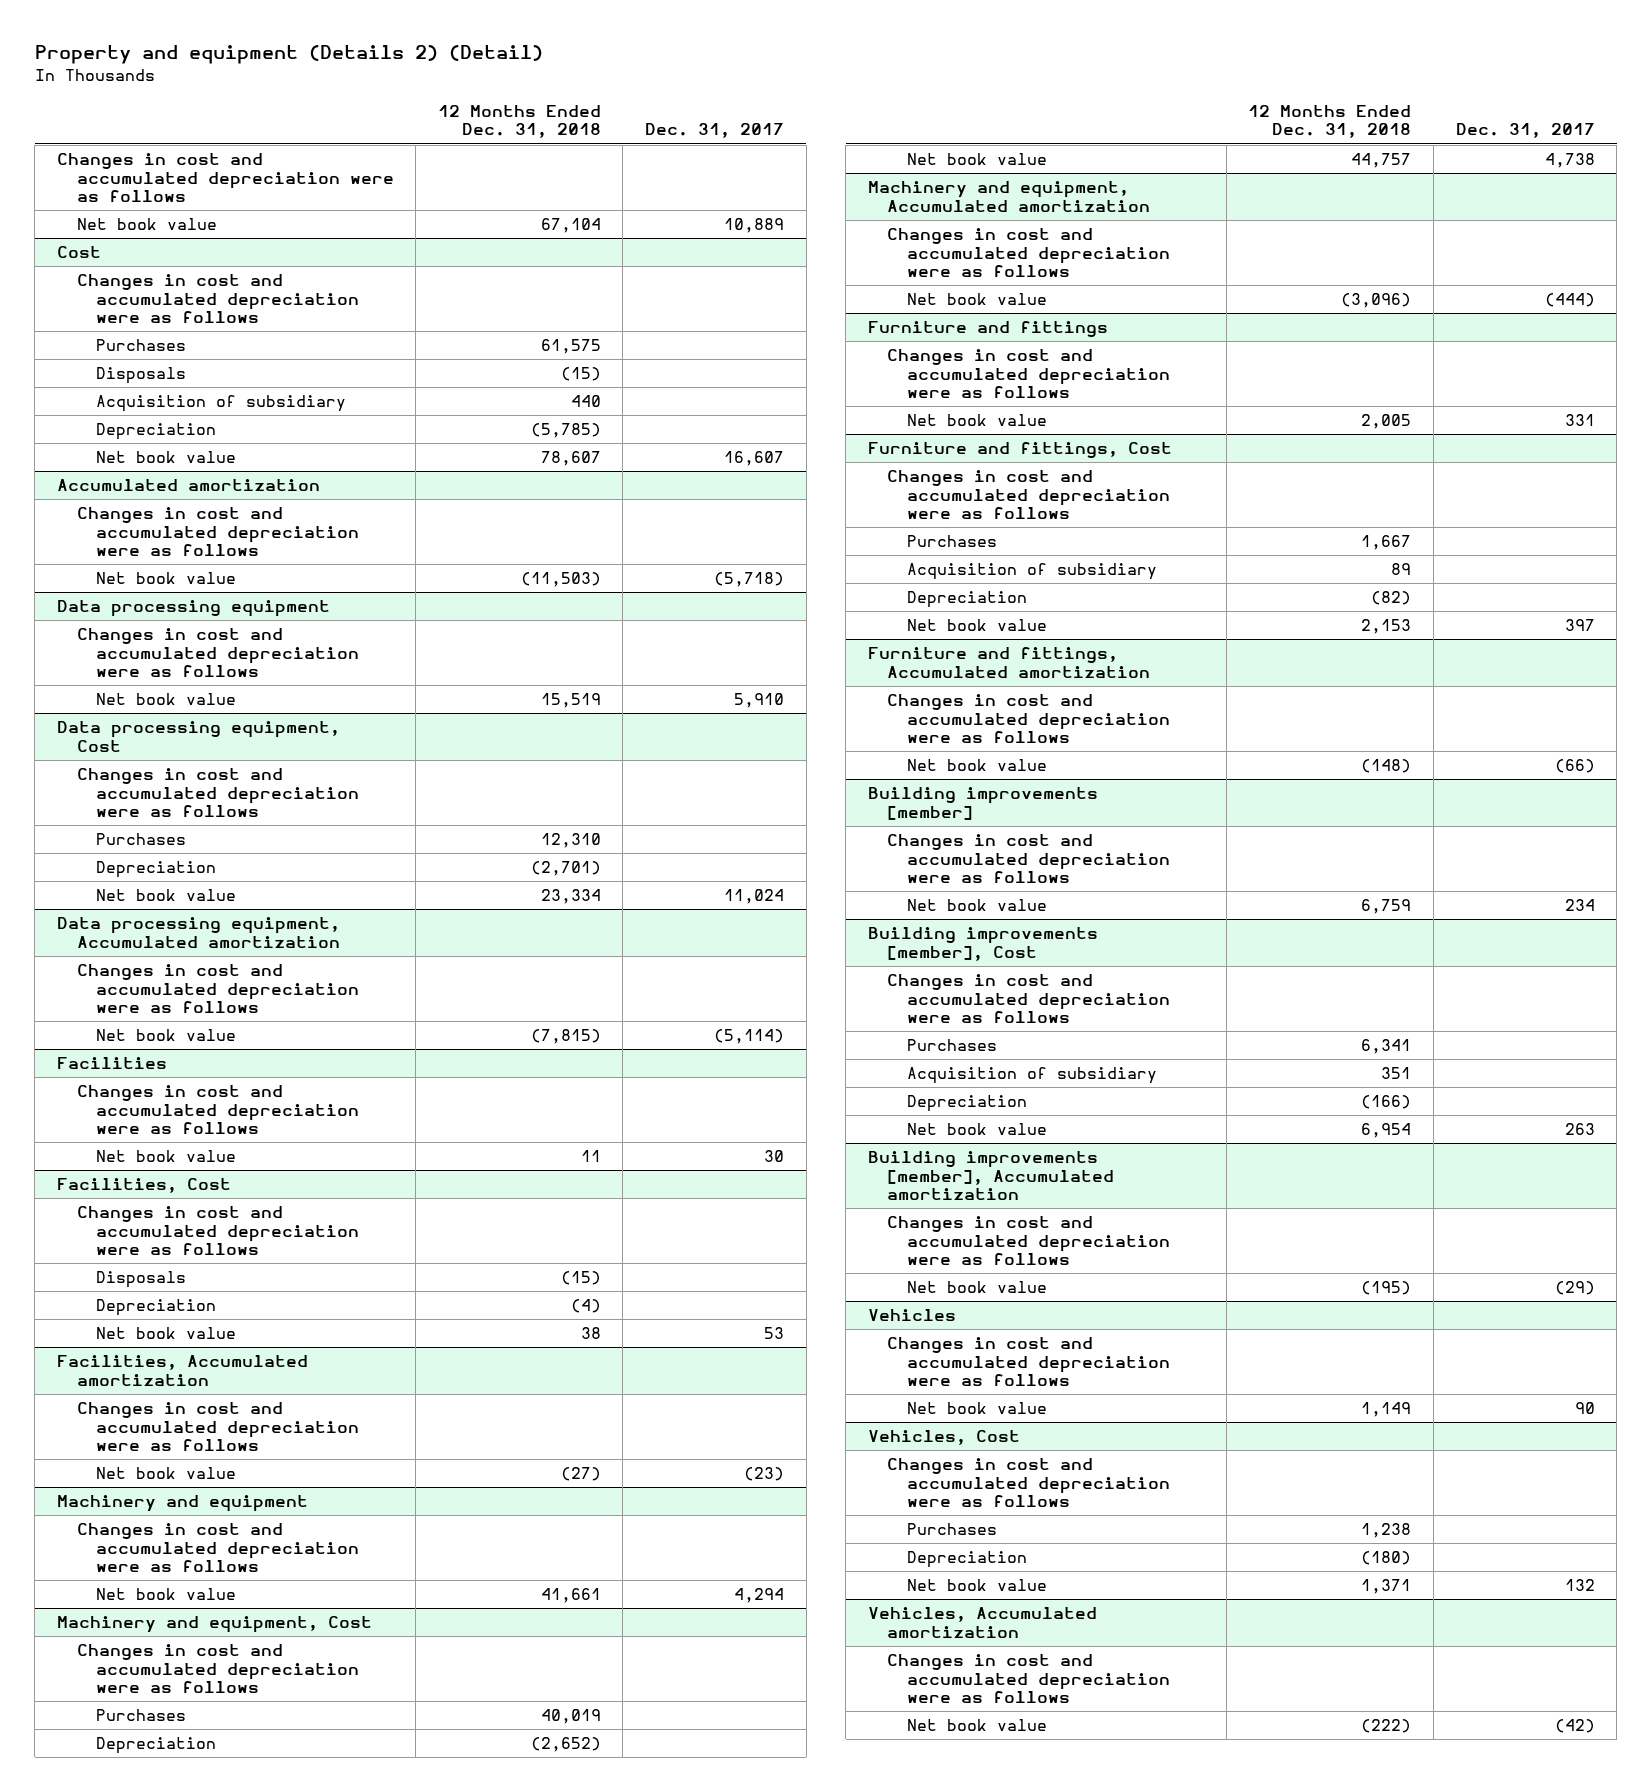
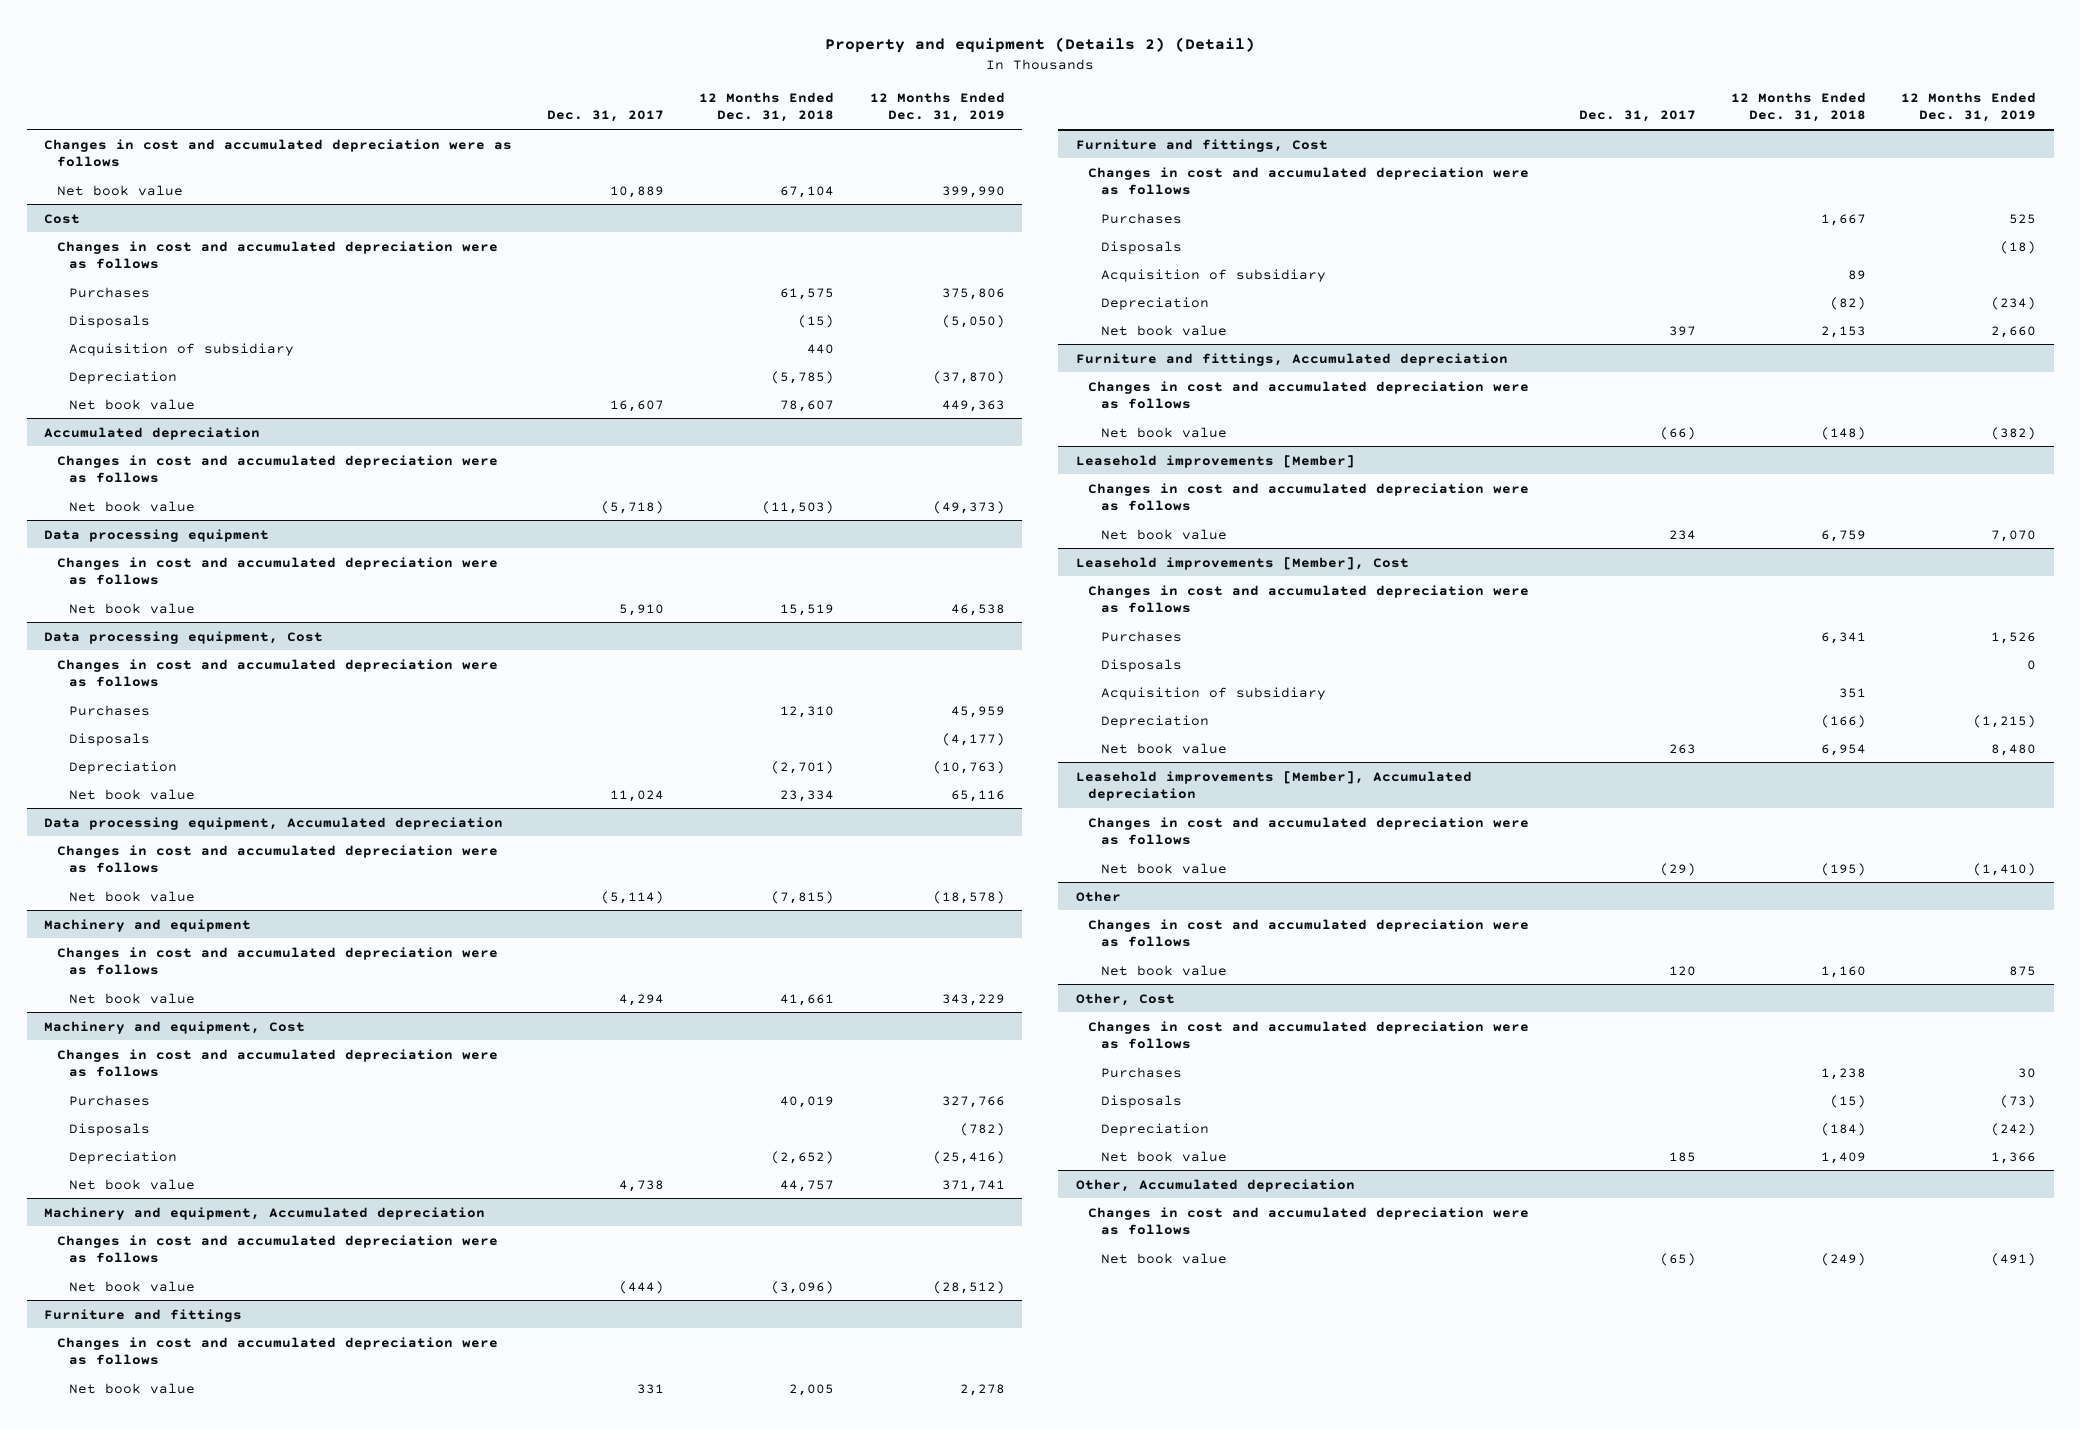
- | 12 Months Ended Dec. 31, 2018 | Dec. 31, 2017
+ | Dec. 31, 2017 | 12 Months Ended Dec. 31, 2018 | 12 Months Ended Dec. 31, 2019
- Accumulated amortization
+ Accumulated depreciation
@ Data processing equipment, Cost
+ Disposals | | | (4,177)
- Data processing equipment, Accumulated amortization
+ Data processing equipment, Accumulated depreciation
- Facilities
- Changes in cost and accumulated depreciation were as follows
- Net book value | 11 | 30
- Facilities, Cost
- Changes in cost and accumulated depreciation were as follows
- Disposals | (15) |
- Depreciation | (4) |
- Net book value | 38 | 53
- Facilities, Accumulated amortization
- Changes in cost and accumulated depreciation were as follows
- Net book value | (27) | (23)
@ Machinery and equipment, Cost
+ Disposals | | | (782)
- Machinery and equipment, Accumulated amortization
+ Machinery and equipment, Accumulated depreciation
@ Furniture and fittings, Cost
+ Disposals | | | (18)
- Furniture and fittings, Accumulated amortization
+ Furniture and fittings, Accumulated depreciation
- Building improvements [member]
+ Leasehold improvements [Member]
- Building improvements [member], Cost
+ Leasehold improvements [Member], Cost
+ Disposals | | | 0
- Building improvements [member], Accumulated amortization
+ Leasehold improvements [Member], Accumulated depreciation
- Vehicles
+ Other
- Net book value | 1,149 | 90
- Vehicles, Cost
+ Net book value | 120 | 1,160 | 875
+ Other, Cost
- Depreciation | (180) |
- Net book value | 1,371 | 132
- Vehicles, Accumulated amortization
+ Disposals | | (15) | (73)
+ Depreciation | | (184) | (242)
+ Net book value | 185 | 1,409 | 1,366
+ Other, Accumulated depreciation
- Net book value | (222) | (42)
+ Net book value | (65) | (249) | (491)

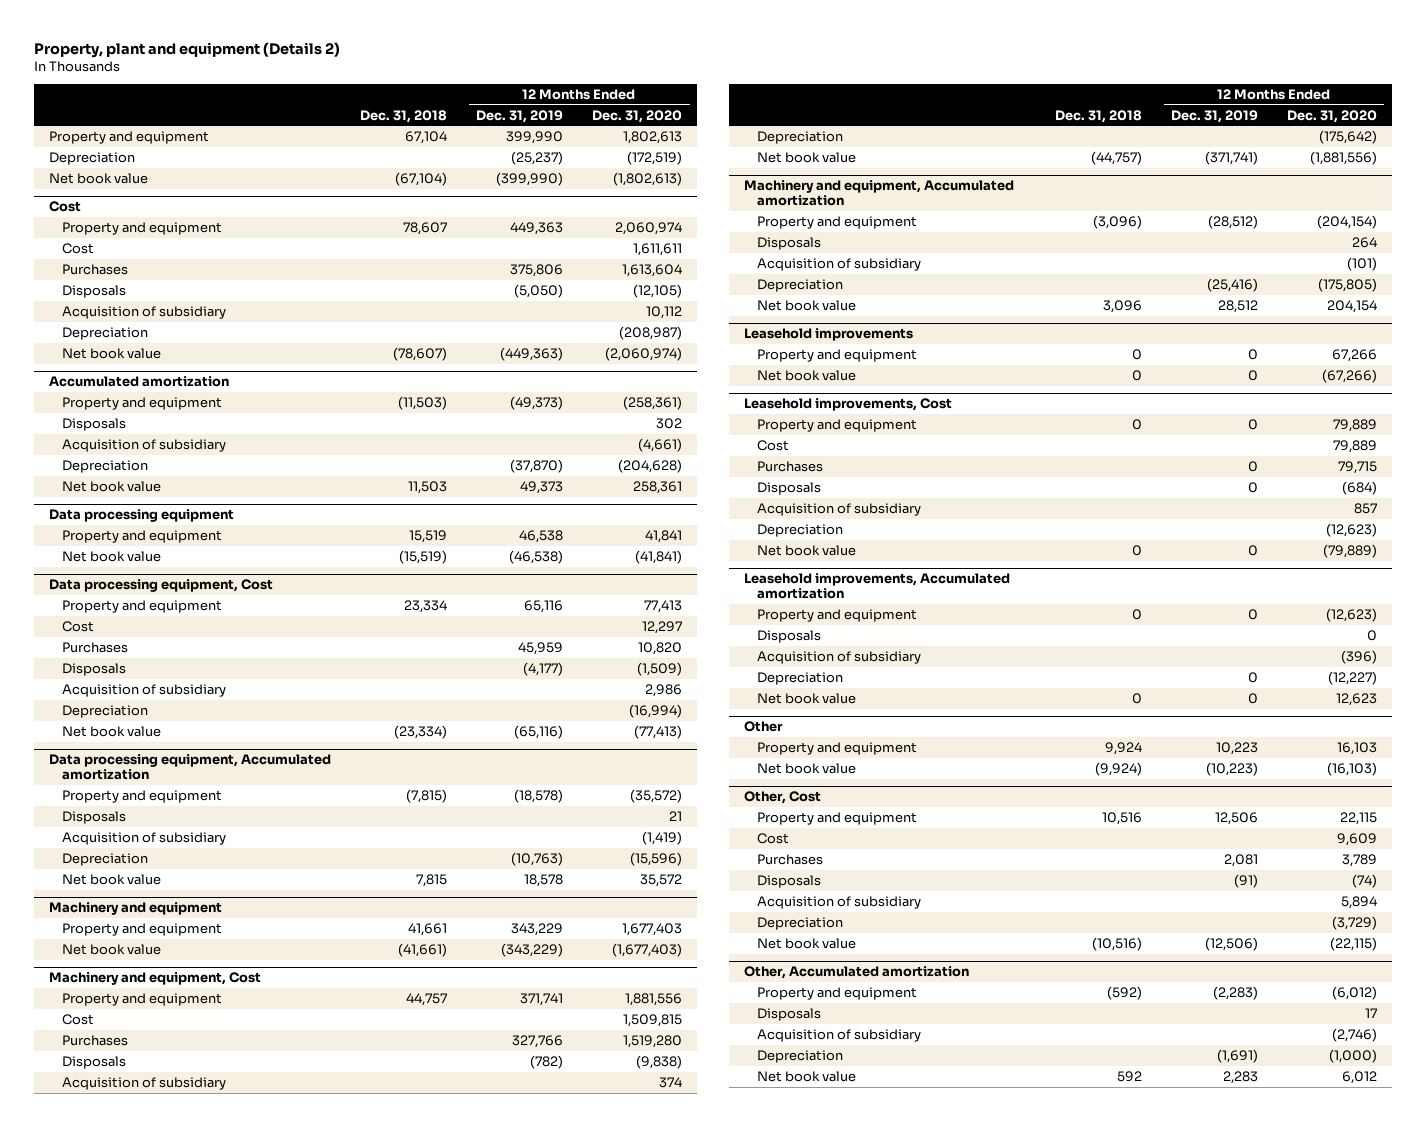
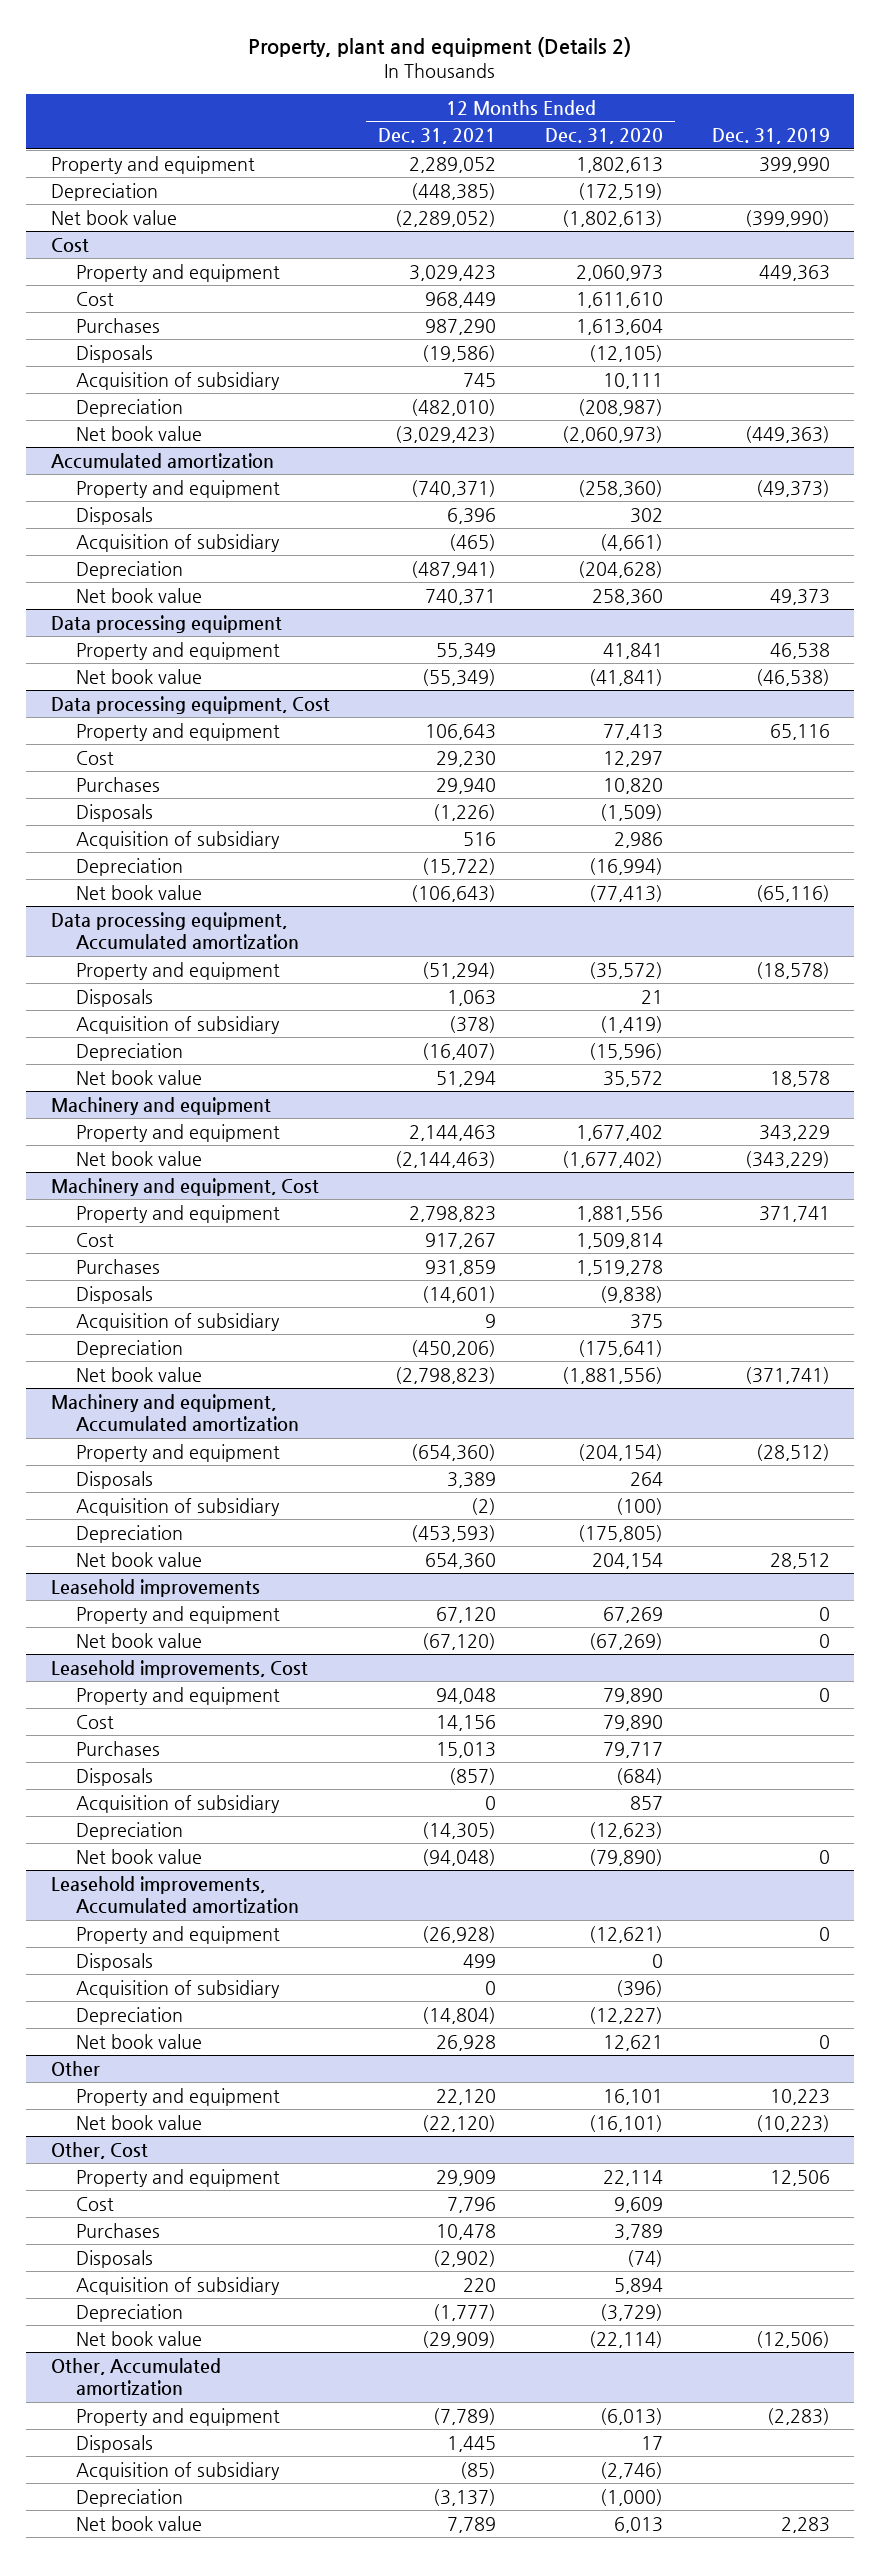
- | Dec. 31, 2018 | 12 Months Ended Dec. 31, 2019 | 12 Months Ended Dec. 31, 2020
+ | 12 Months Ended Dec. 31, 2021 | 12 Months Ended Dec. 31, 2020 | Dec. 31, 2019
@ Cost
- Property and equipment | 78,607 | 449,363 | 2,060,974
- Cost | | | 1,611,611
+ Property and equipment | 3,029,423 | 2,060,973 | 449,363
+ Cost | 968,449 | 1,611,610 |
- Acquisition of subsidiary | | | 10,112
+ Acquisition of subsidiary | 745 | 10,111 |
- Net book value | (78,607) | (449,363) | (2,060,974)
+ Net book value | (3,029,423) | (2,060,973) | (449,363)
@ Accumulated amortization
- Property and equipment | (11,503) | (49,373) | (258,361)
+ Property and equipment | (740,371) | (258,360) | (49,373)
- Net book value | 11,503 | 49,373 | 258,361
+ Net book value | 740,371 | 258,360 | 49,373
@ Machinery and equipment
- Property and equipment | 41,661 | 343,229 | 1,677,403
- Net book value | (41,661) | (343,229) | (1,677,403)
+ Property and equipment | 2,144,463 | 1,677,402 | 343,229
+ Net book value | (2,144,463) | (1,677,402) | (343,229)
@ Machinery and equipment, Cost
- Cost | | | 1,509,815
- Purchases | | 327,766 | 1,519,280
+ Cost | 917,267 | 1,509,814 |
+ Purchases | 931,859 | 1,519,278 |
- Acquisition of subsidiary | | | 374
- Depreciation | | | (175,642)
+ Acquisition of subsidiary | 9 | 375 |
+ Depreciation | (450,206) | (175,641) |
@ Machinery and equipment, Accumulated amortization
- Acquisition of subsidiary | | | (101)
+ Acquisition of subsidiary | (2) | (100) |
@ Leasehold improvements
- Property and equipment | 0 | 0 | 67,266
- Net book value | 0 | 0 | (67,266)
+ Property and equipment | 67,120 | 67,269 | 0
+ Net book value | (67,120) | (67,269) | 0
@ Leasehold improvements, Cost
- Property and equipment | 0 | 0 | 79,889
- Cost | | | 79,889
- Purchases | | 0 | 79,715
+ Property and equipment | 94,048 | 79,890 | 0
+ Cost | 14,156 | 79,890 |
+ Purchases | 15,013 | 79,717 |
- Net book value | 0 | 0 | (79,889)
+ Net book value | (94,048) | (79,890) | 0
@ Leasehold improvements, Accumulated amortization
- Property and equipment | 0 | 0 | (12,623)
+ Property and equipment | (26,928) | (12,621) | 0
- Net book value | 0 | 0 | 12,623
+ Net book value | 26,928 | 12,621 | 0
@ Other
- Property and equipment | 9,924 | 10,223 | 16,103
- Net book value | (9,924) | (10,223) | (16,103)
+ Property and equipment | 22,120 | 16,101 | 10,223
+ Net book value | (22,120) | (16,101) | (10,223)
@ Other, Cost
- Property and equipment | 10,516 | 12,506 | 22,115
+ Property and equipment | 29,909 | 22,114 | 12,506
- Net book value | (10,516) | (12,506) | (22,115)
+ Net book value | (29,909) | (22,114) | (12,506)
@ Other, Accumulated amortization
- Property and equipment | (592) | (2,283) | (6,012)
+ Property and equipment | (7,789) | (6,013) | (2,283)
- Net book value | 592 | 2,283 | 6,012
+ Net book value | 7,789 | 6,013 | 2,283

